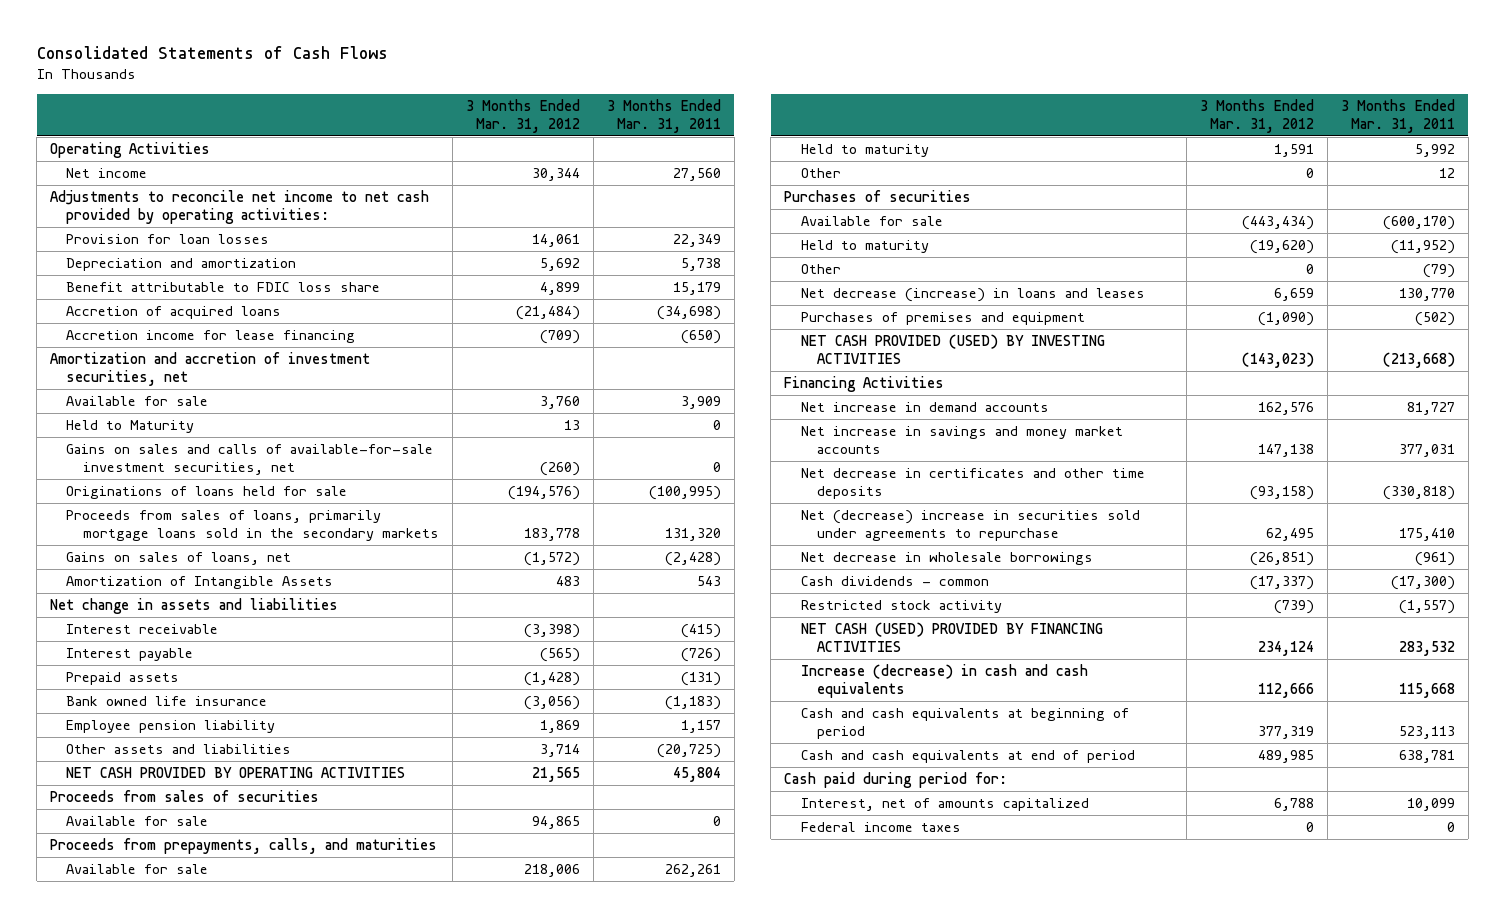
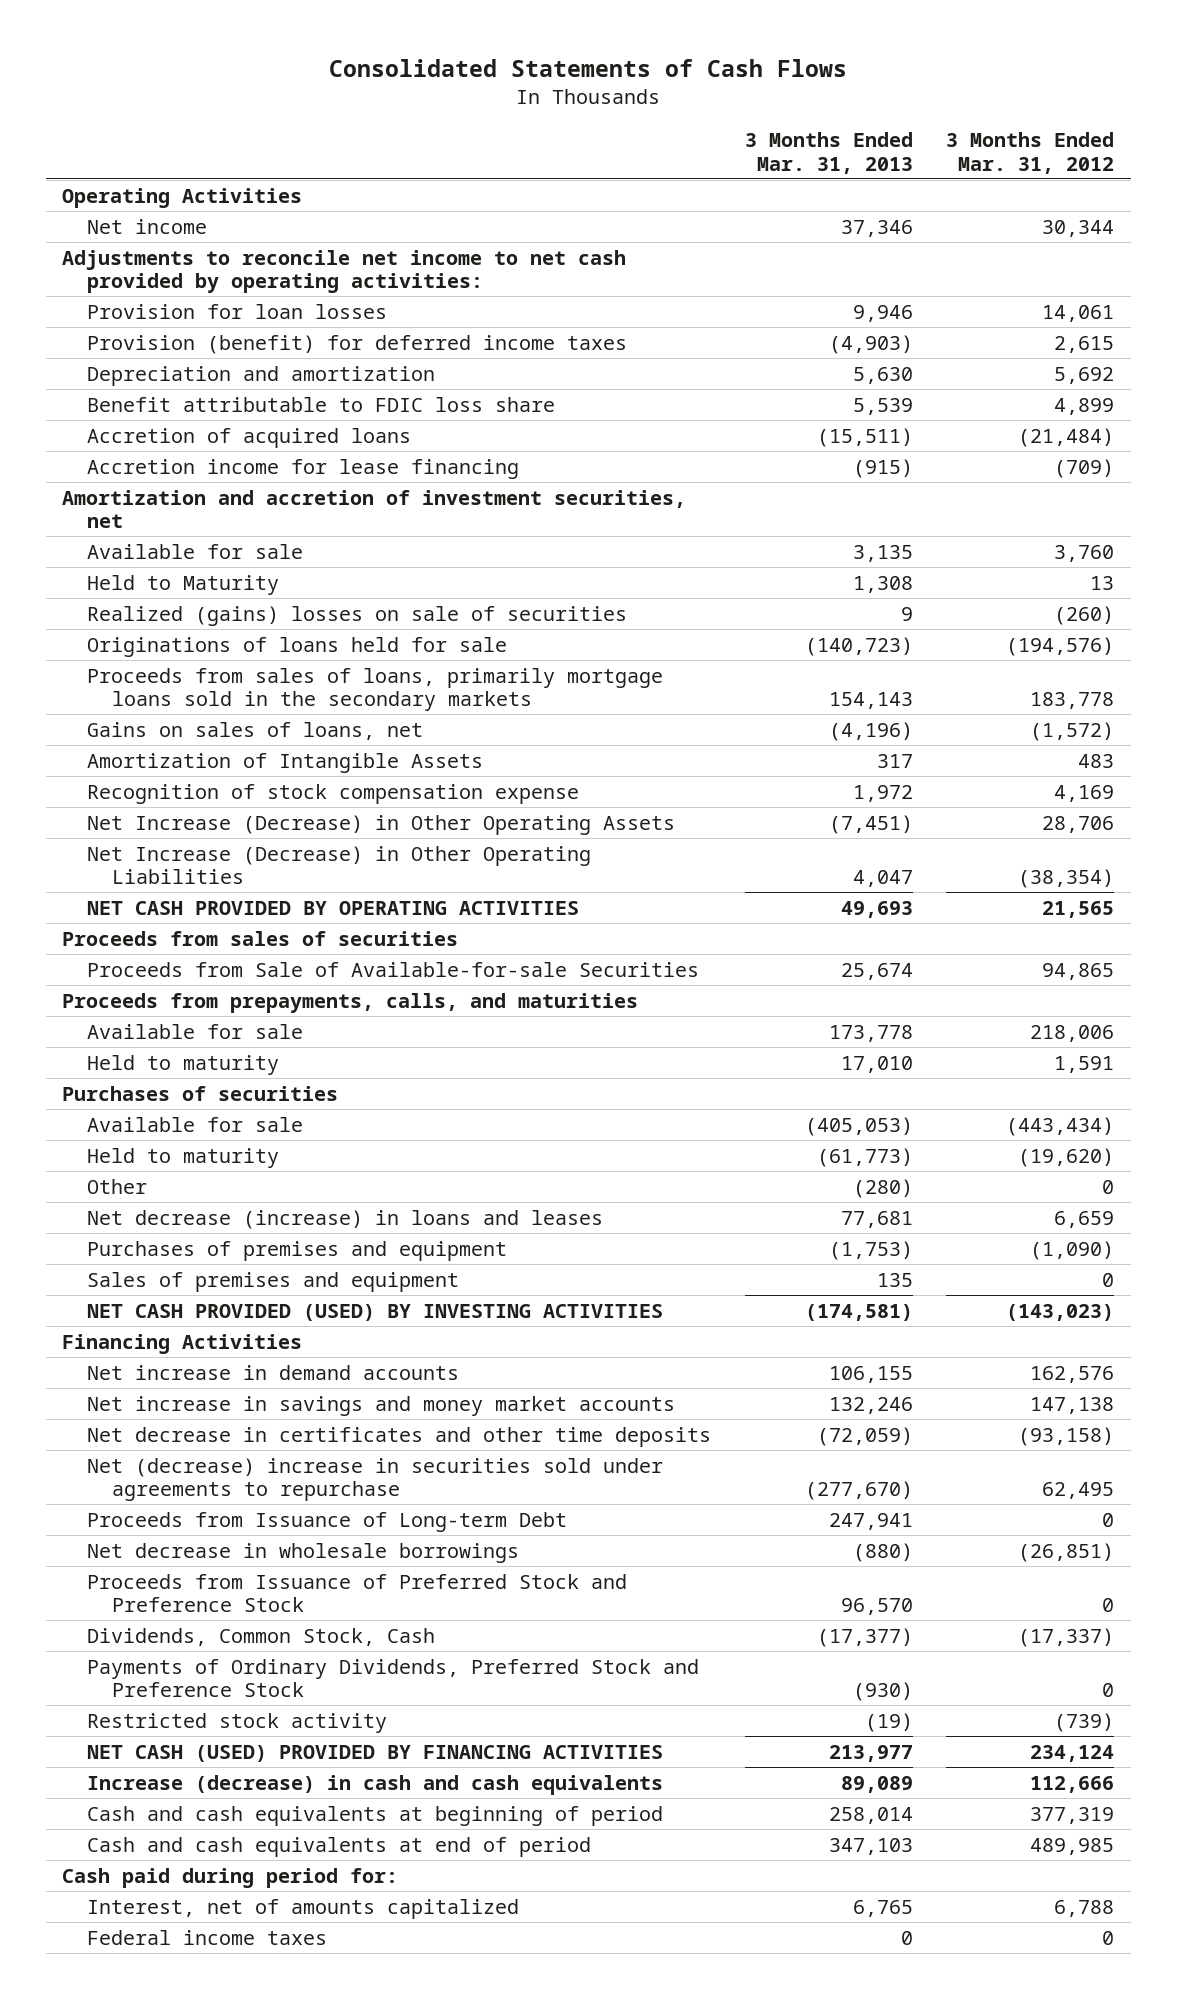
- | 3 Months Ended Mar. 31, 2012 | 3 Months Ended Mar. 31, 2011
+ | 3 Months Ended Mar. 31, 2013 | 3 Months Ended Mar. 31, 2012
+ Provision (benefit) for deferred income taxes | (4,903) | 2,615
- Gains on sales and calls of available-for-sale investment securities, net | (260) | 0
+ Realized (gains) losses on sale of securities | 9 | (260)
- Net change in assets and liabilities
- Interest receivable | (3,398) | (415)
- Interest payable | (565) | (726)
- Prepaid assets | (1,428) | (131)
- Bank owned life insurance | (3,056) | (1,183)
- Employee pension liability | 1,869 | 1,157
- Other assets and liabilities | 3,714 | (20,725)
+ Recognition of stock compensation expense | 1,972 | 4,169
+ Net Increase (Decrease) in Other Operating Assets | (7,451) | 28,706
+ Net Increase (Decrease) in Other Operating Liabilities | 4,047 | (38,354)
- Available for sale | 94,865 | 0
+ Proceeds from Sale of Available-for-sale Securities | 25,674 | 94,865
- Other | 0 | 12
+ Sales of premises and equipment | 135 | 0
+ Proceeds from Issuance of Long-term Debt | 247,941 | 0
- Cash dividends - common | (17,337) | (17,300)
+ Proceeds from Issuance of Preferred Stock and Preference Stock | 96,570 | 0
+ Dividends, Common Stock, Cash | (17,377) | (17,337)
+ Payments of Ordinary Dividends, Preferred Stock and Preference Stock | (930) | 0

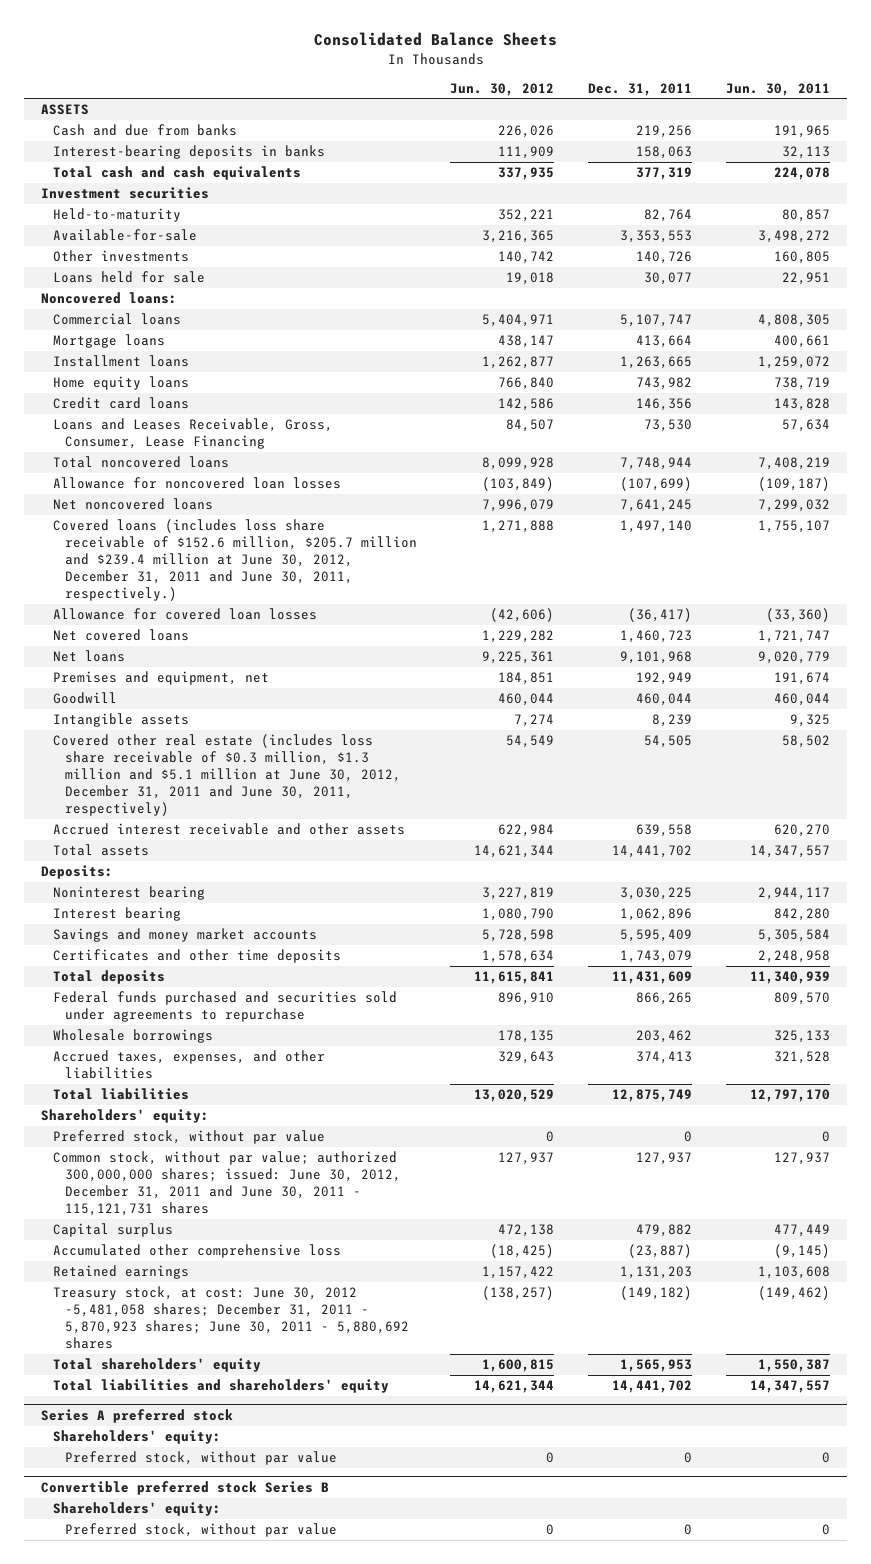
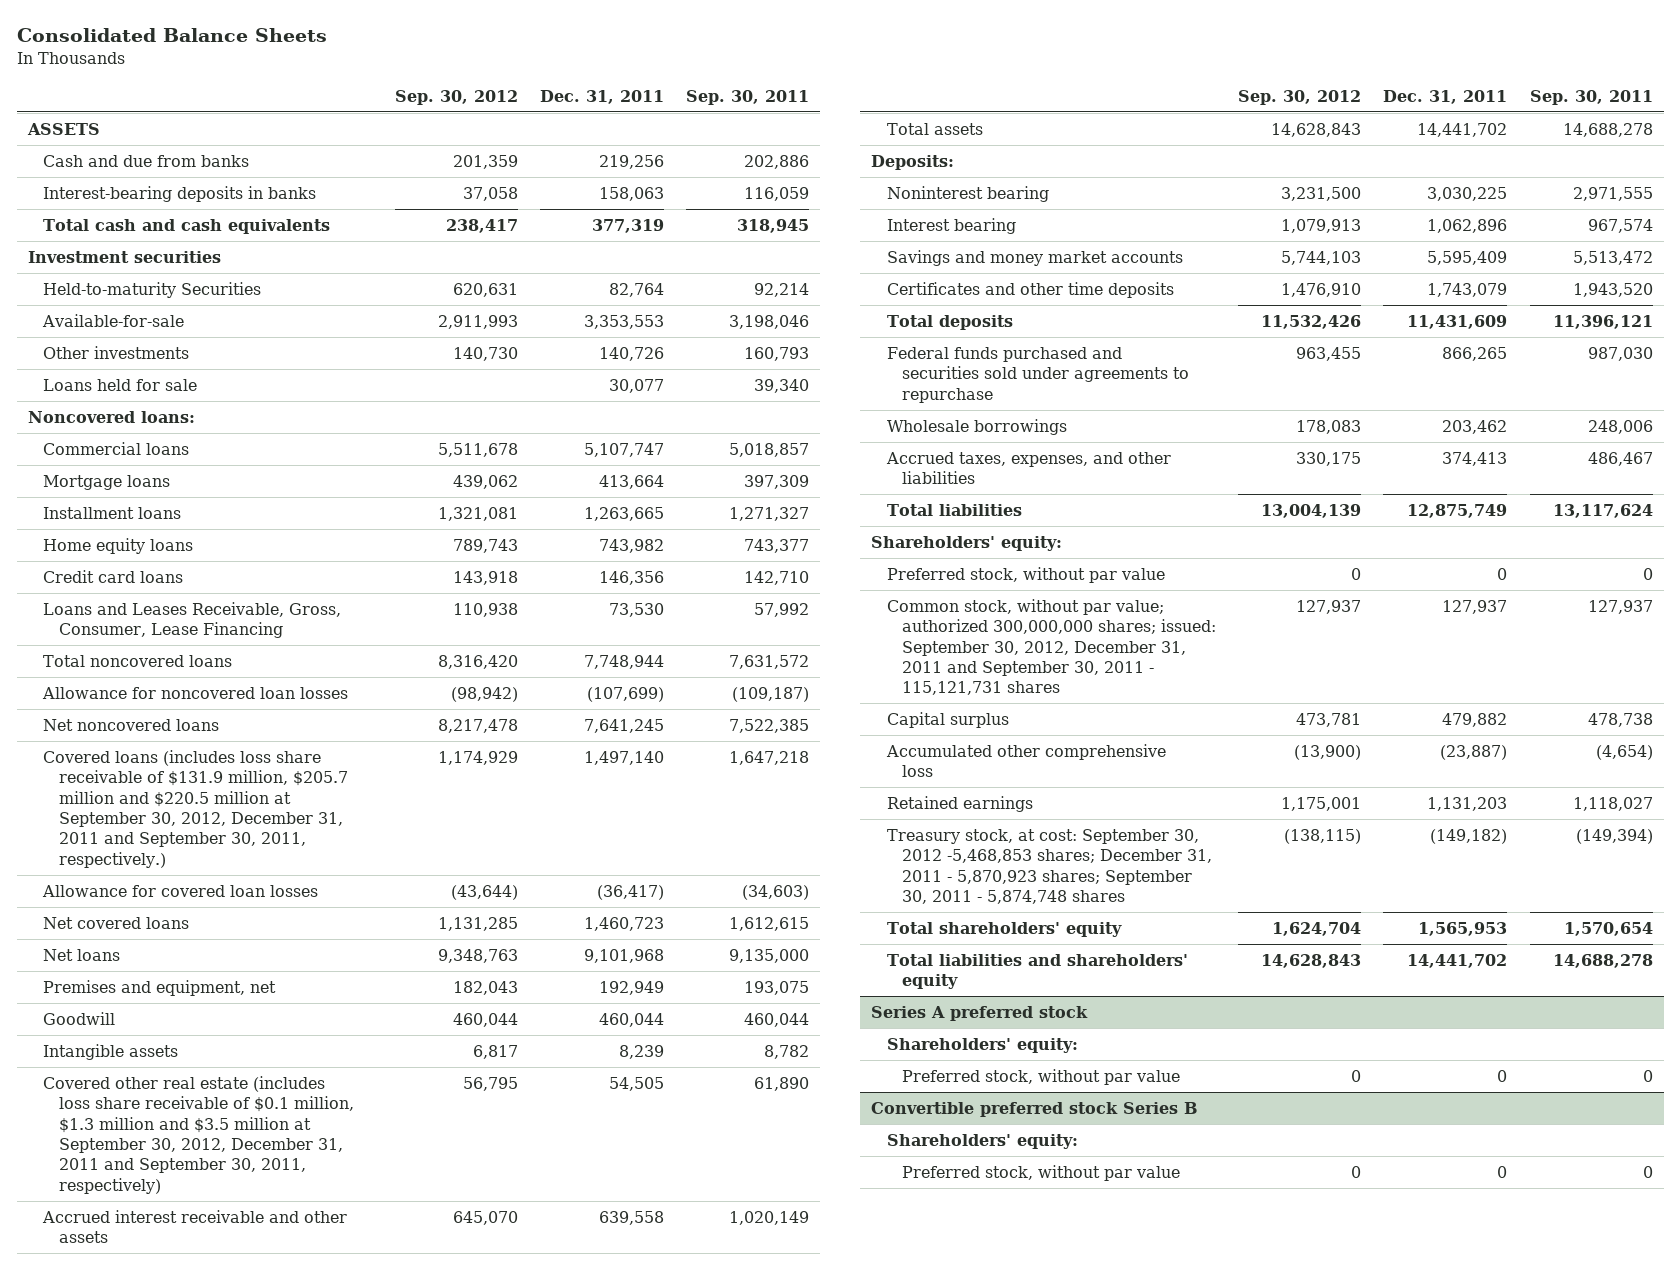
- | Jun. 30, 2012 | Dec. 31, 2011 | Jun. 30, 2011
+ | Sep. 30, 2012 | Dec. 31, 2011 | Sep. 30, 2011
- Held-to-maturity | 352,221 | 82,764 | 80,857
+ Held-to-maturity Securities | 620,631 | 82,764 | 92,214
- Covered loans (includes loss share receivable of $152.6 million, $205.7 million and $239.4 million at June 30, 2012, December 31, 2011 and June 30, 2011, respectively.) | 1,271,888 | 1,497,140 | 1,755,107
+ Covered loans (includes loss share receivable of $131.9 million, $205.7 million and $220.5 million at September 30, 2012, December 31, 2011 and September 30, 2011, respectively.) | 1,174,929 | 1,497,140 | 1,647,218
- Covered other real estate (includes loss share receivable of $0.3 million, $1.3 million and $5.1 million at June 30, 2012, December 31, 2011 and June 30, 2011, respectively) | 54,549 | 54,505 | 58,502
+ Covered other real estate (includes loss share receivable of $0.1 million, $1.3 million and $3.5 million at September 30, 2012, December 31, 2011 and September 30, 2011, respectively) | 56,795 | 54,505 | 61,890
- Common stock, without par value; authorized 300,000,000 shares; issued: June 30, 2012, December 31, 2011 and June 30, 2011 - 115,121,731 shares | 127,937 | 127,937 | 127,937
+ Common stock, without par value; authorized 300,000,000 shares; issued: September 30, 2012, December 31, 2011 and September 30, 2011 - 115,121,731 shares | 127,937 | 127,937 | 127,937
- Treasury stock, at cost: June 30, 2012 -5,481,058 shares; December 31, 2011 - 5,870,923 shares; June 30, 2011 - 5,880,692 shares | (138,257) | (149,182) | (149,462)
+ Treasury stock, at cost: September 30, 2012 -5,468,853 shares; December 31, 2011 - 5,870,923 shares; September 30, 2011 - 5,874,748 shares | (138,115) | (149,182) | (149,394)

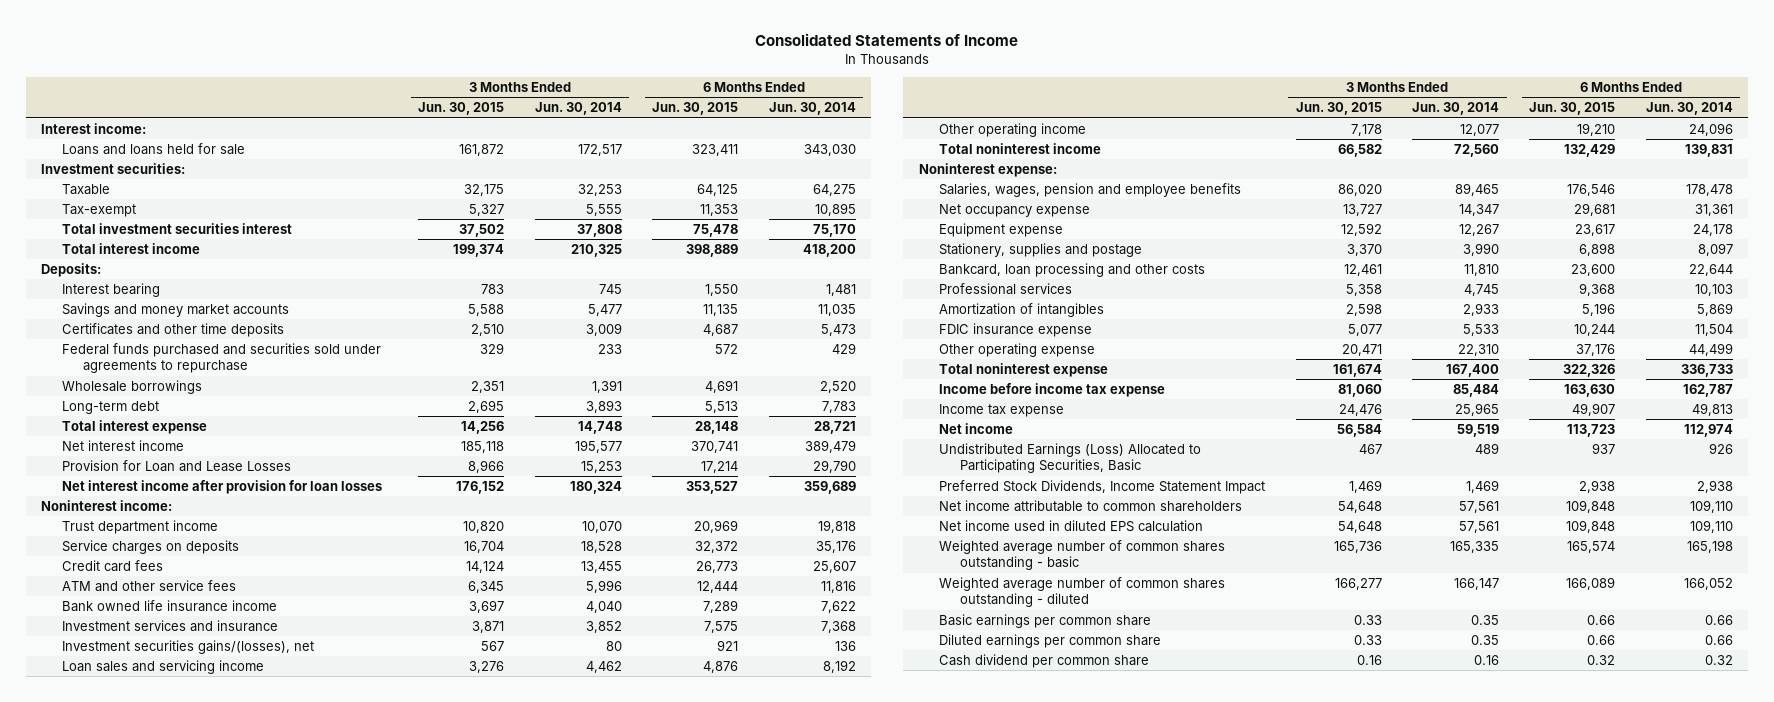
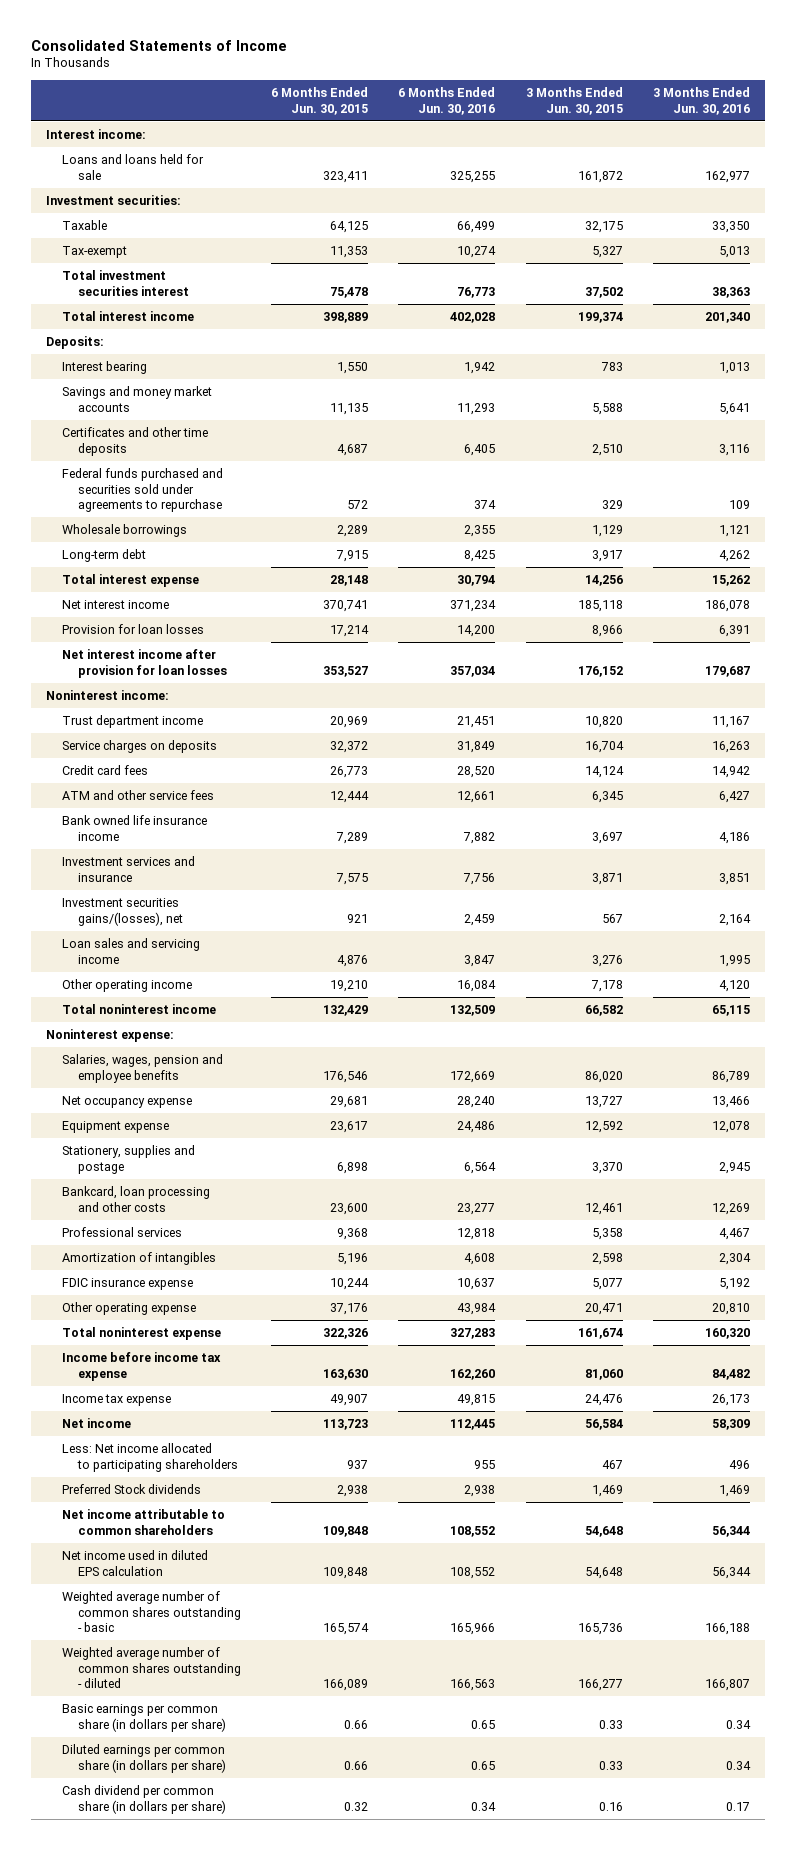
- | 3 Months Ended Jun. 30, 2015 | 3 Months Ended Jun. 30, 2014 | 6 Months Ended Jun. 30, 2015 | 6 Months Ended Jun. 30, 2014
+ | 6 Months Ended Jun. 30, 2015 | 6 Months Ended Jun. 30, 2016 | 3 Months Ended Jun. 30, 2015 | 3 Months Ended Jun. 30, 2016
- Wholesale borrowings | 2,351 | 1,391 | 4,691 | 2,520
- Long-term debt | 2,695 | 3,893 | 5,513 | 7,783
+ Wholesale borrowings | 2,289 | 2,355 | 1,129 | 1,121
+ Long-term debt | 7,915 | 8,425 | 3,917 | 4,262
- Provision for Loan and Lease Losses | 8,966 | 15,253 | 17,214 | 29,790
+ Provision for loan losses | 17,214 | 14,200 | 8,966 | 6,391
- Undistributed Earnings (Loss) Allocated to Participating Securities, Basic | 467 | 489 | 937 | 926
- Preferred Stock Dividends, Income Statement Impact | 1,469 | 1,469 | 2,938 | 2,938
+ Less: Net income allocated to participating shareholders | 937 | 955 | 467 | 496
+ Preferred Stock dividends | 2,938 | 2,938 | 1,469 | 1,469
- Basic earnings per common share | 0.33 | 0.35 | 0.66 | 0.66
- Diluted earnings per common share | 0.33 | 0.35 | 0.66 | 0.66
- Cash dividend per common share | 0.16 | 0.16 | 0.32 | 0.32
+ Basic earnings per common share (in dollars per share) | 0.66 | 0.65 | 0.33 | 0.34
+ Diluted earnings per common share (in dollars per share) | 0.66 | 0.65 | 0.33 | 0.34
+ Cash dividend per common share (in dollars per share) | 0.32 | 0.34 | 0.16 | 0.17

